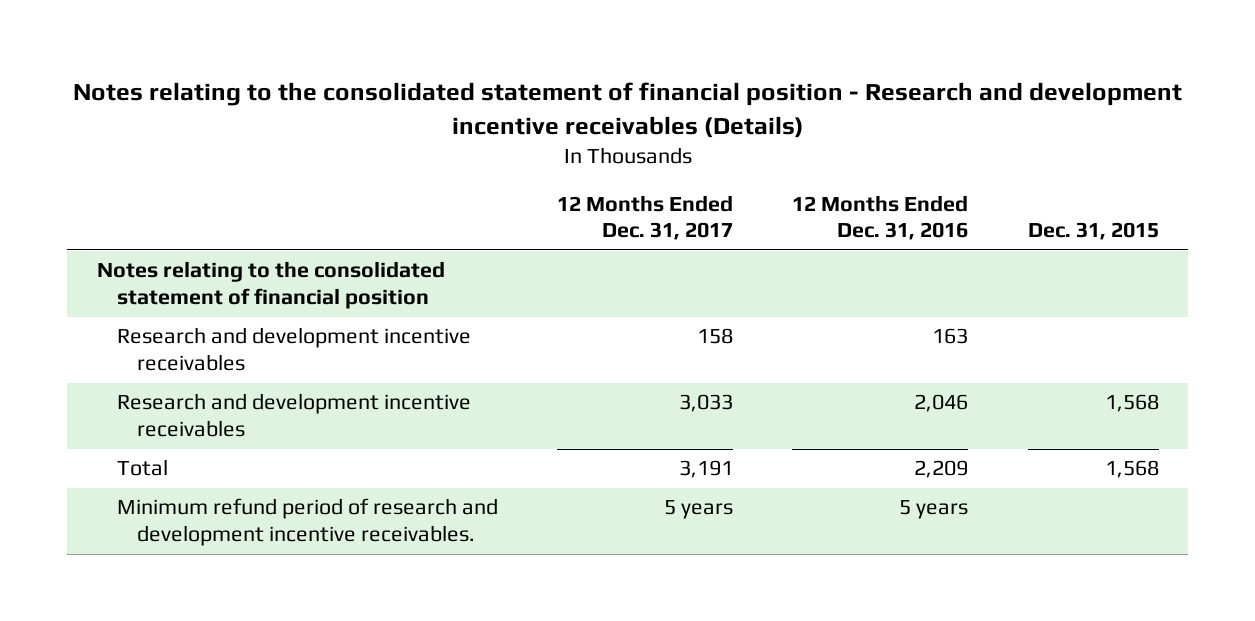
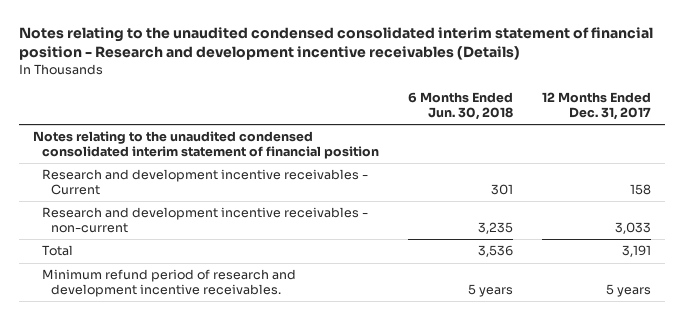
- Notes relating to the consolidated statement of financial position - Research and development incentive receivables (Details)
+ Notes relating to the unaudited condensed consolidated interim statement of financial position - Research and development incentive receivables (Details)
- | 12 Months Ended Dec. 31, 2017 | 12 Months Ended Dec. 31, 2016 | Dec. 31, 2015
+ | 6 Months Ended Jun. 30, 2018 | 12 Months Ended Dec. 31, 2017
- Notes relating to the consolidated statement of financial position
- Research and development incentive receivables | 158 | 163 |
- Research and development incentive receivables | 3,033 | 2,046 | 1,568
+ Notes relating to the unaudited condensed consolidated interim statement of financial position
+ Research and development incentive receivables - Current | 301 | 158
+ Research and development incentive receivables - non-current | 3,235 | 3,033

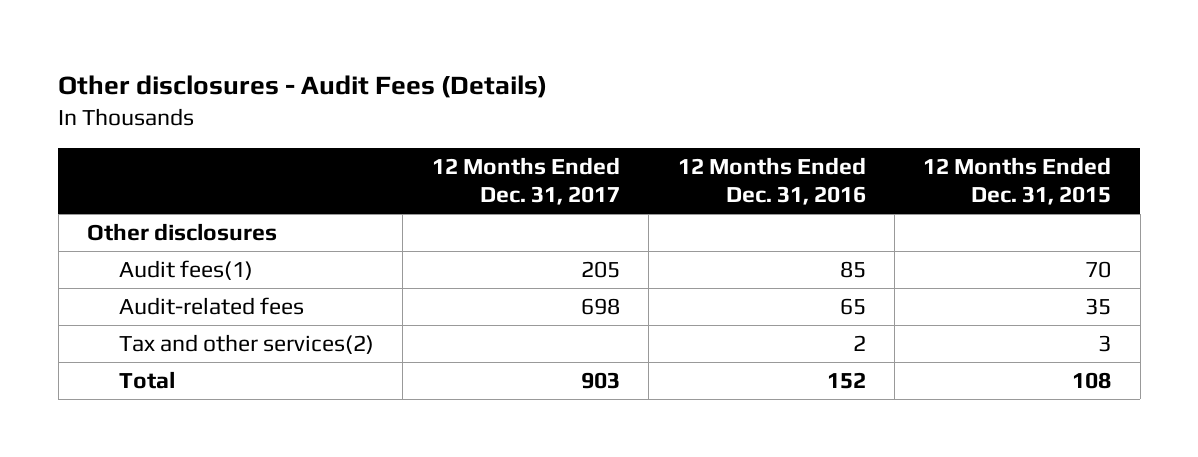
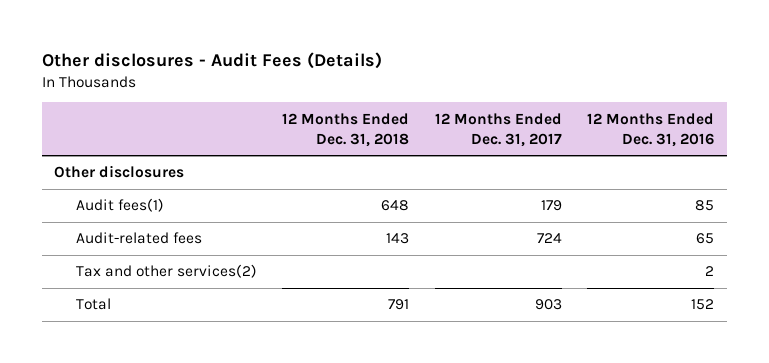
- | 12 Months Ended Dec. 31, 2017 | 12 Months Ended Dec. 31, 2016 | 12 Months Ended Dec. 31, 2015
+ | 12 Months Ended Dec. 31, 2018 | 12 Months Ended Dec. 31, 2017 | 12 Months Ended Dec. 31, 2016
- Audit fees(1) | 205 | 85 | 70
- Audit-related fees | 698 | 65 | 35
+ Audit fees(1) | 648 | 179 | 85
+ Audit-related fees | 143 | 724 | 65

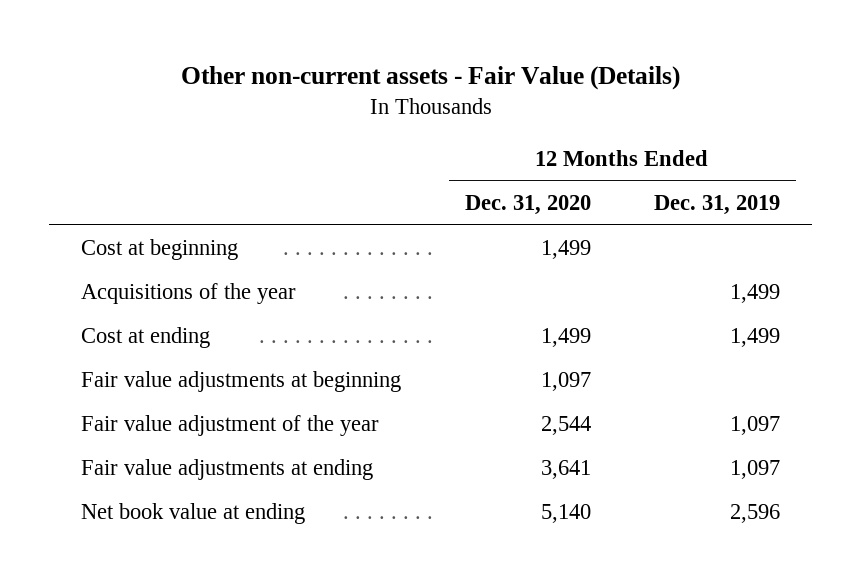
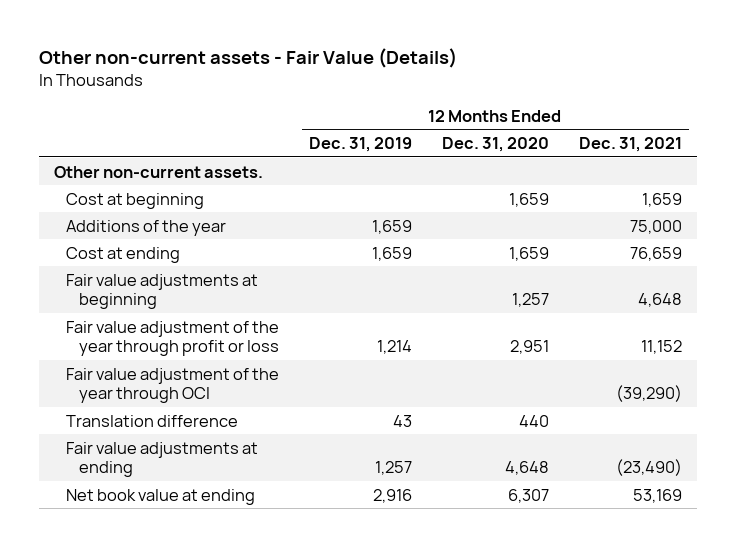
- | 12 Months Ended Dec. 31, 2020 | 12 Months Ended Dec. 31, 2019
+ | 12 Months Ended Dec. 31, 2019 | 12 Months Ended Dec. 31, 2020 | 12 Months Ended Dec. 31, 2021
- Cost at beginning | 1,499 |
- Acquisitions of the year | | 1,499
- Cost at ending | 1,499 | 1,499
- Fair value adjustments at beginning | 1,097 |
- Fair value adjustment of the year | 2,544 | 1,097
- Fair value adjustments at ending | 3,641 | 1,097
- Net book value at ending | 5,140 | 2,596
+ Other non-current assets.
+ Cost at beginning | | 1,659 | 1,659
+ Additions of the year | 1,659 | | 75,000
+ Cost at ending | 1,659 | 1,659 | 76,659
+ Fair value adjustments at beginning | | 1,257 | 4,648
+ Fair value adjustment of the year through profit or loss | 1,214 | 2,951 | 11,152
+ Fair value adjustment of the year through OCI | | | (39,290)
+ Translation difference | 43 | 440 |
+ Fair value adjustments at ending | 1,257 | 4,648 | (23,490)
+ Net book value at ending | 2,916 | 6,307 | 53,169

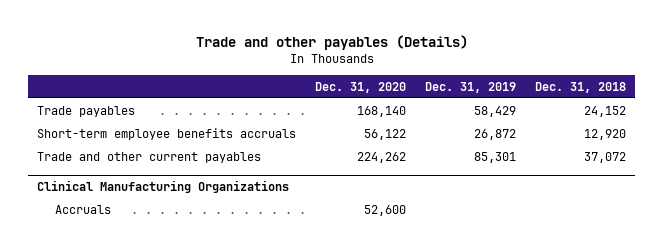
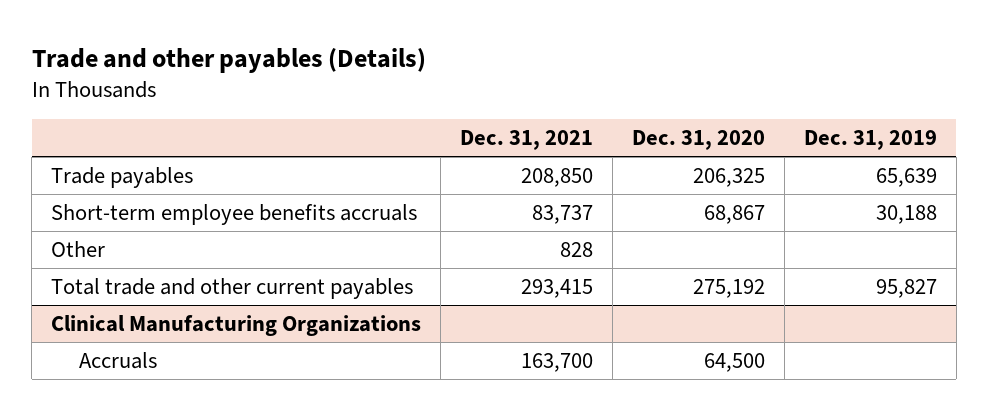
- | Dec. 31, 2020 | Dec. 31, 2019 | Dec. 31, 2018
+ | Dec. 31, 2021 | Dec. 31, 2020 | Dec. 31, 2019
- Trade payables | 168,140 | 58,429 | 24,152
- Short-term employee benefits accruals | 56,122 | 26,872 | 12,920
- Trade and other current payables | 224,262 | 85,301 | 37,072
+ Trade payables | 208,850 | 206,325 | 65,639
+ Short-term employee benefits accruals | 83,737 | 68,867 | 30,188
+ Other | 828 | |
+ Total trade and other current payables | 293,415 | 275,192 | 95,827
@ Clinical Manufacturing Organizations
- Accruals | 52,600 | |
+ Accruals | 163,700 | 64,500 |

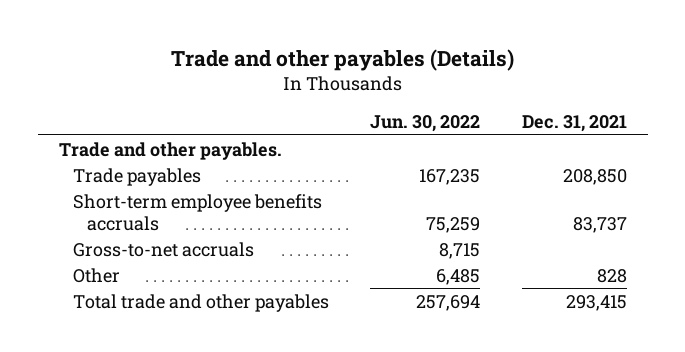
- | Dec. 31, 2021 | Dec. 31, 2020 | Dec. 31, 2019
+ | Jun. 30, 2022 | Dec. 31, 2021
+ Trade and other payables.
+ Gross-to-net accruals | 8,715 |
- Total trade and other current payables | 293,415 | 275,192 | 95,827
- Clinical Manufacturing Organizations
- Accruals | 163,700 | 64,500 |
+ Total trade and other payables | 257,694 | 293,415

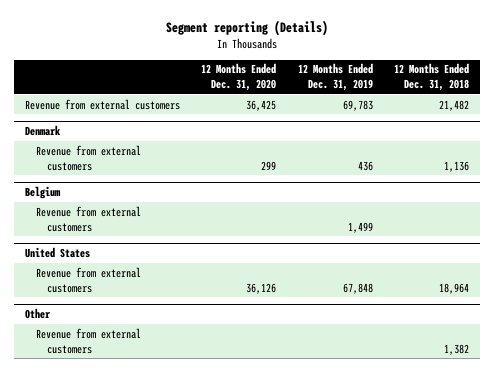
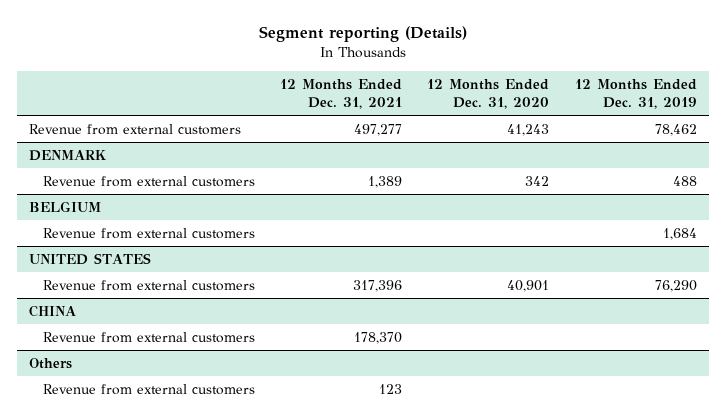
- | 12 Months Ended Dec. 31, 2020 | 12 Months Ended Dec. 31, 2019 | 12 Months Ended Dec. 31, 2018
+ | 12 Months Ended Dec. 31, 2021 | 12 Months Ended Dec. 31, 2020 | 12 Months Ended Dec. 31, 2019
- Revenue from external customers | 36,425 | 69,783 | 21,482
- Denmark
- Revenue from external customers | 299 | 436 | 1,136
- Belgium
- Revenue from external customers | | 1,499 |
- United States
- Revenue from external customers | 36,126 | 67,848 | 18,964
- Other
+ Revenue from external customers | 497,277 | 41,243 | 78,462
+ DENMARK
+ Revenue from external customers | 1,389 | 342 | 488
+ BELGIUM
+ Revenue from external customers | | | 1,684
+ UNITED STATES
+ Revenue from external customers | 317,396 | 40,901 | 76,290
+ CHINA
+ Others
+ Revenue from external customers | 123 | |

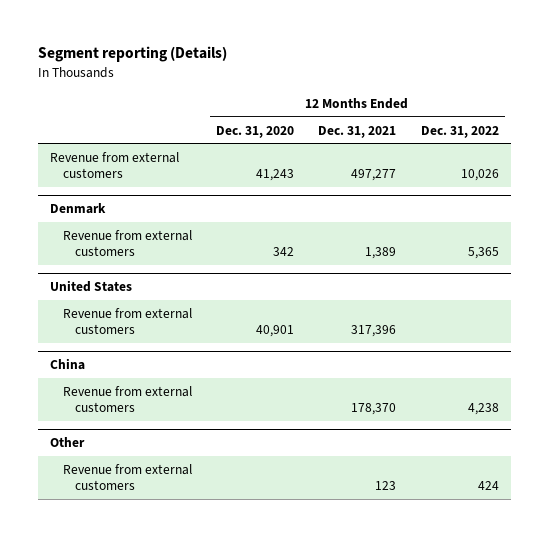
- | 12 Months Ended Dec. 31, 2021 | 12 Months Ended Dec. 31, 2020 | 12 Months Ended Dec. 31, 2019
+ | 12 Months Ended Dec. 31, 2020 | 12 Months Ended Dec. 31, 2021 | 12 Months Ended Dec. 31, 2022
- DENMARK
+ Denmark
- BELGIUM
- Revenue from external customers | | | 1,684
- UNITED STATES
+ United States
- CHINA
+ China
- Others
+ Other

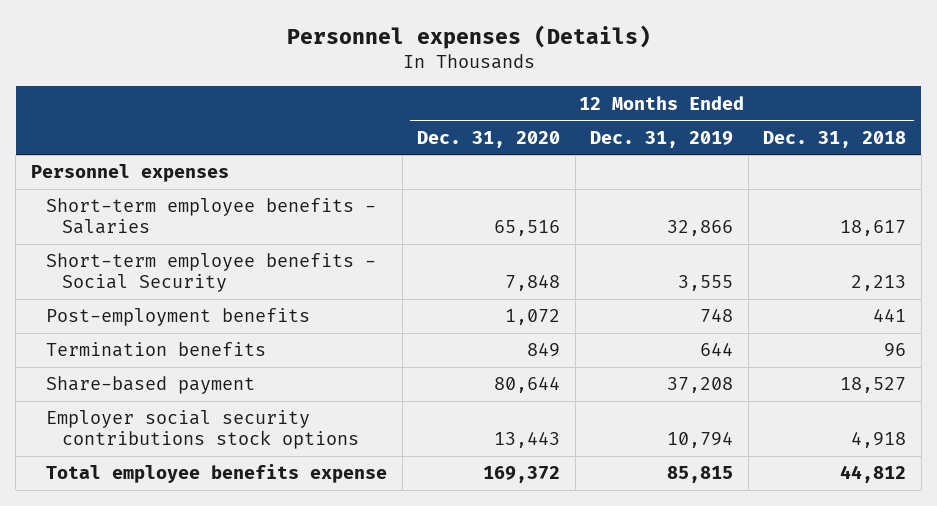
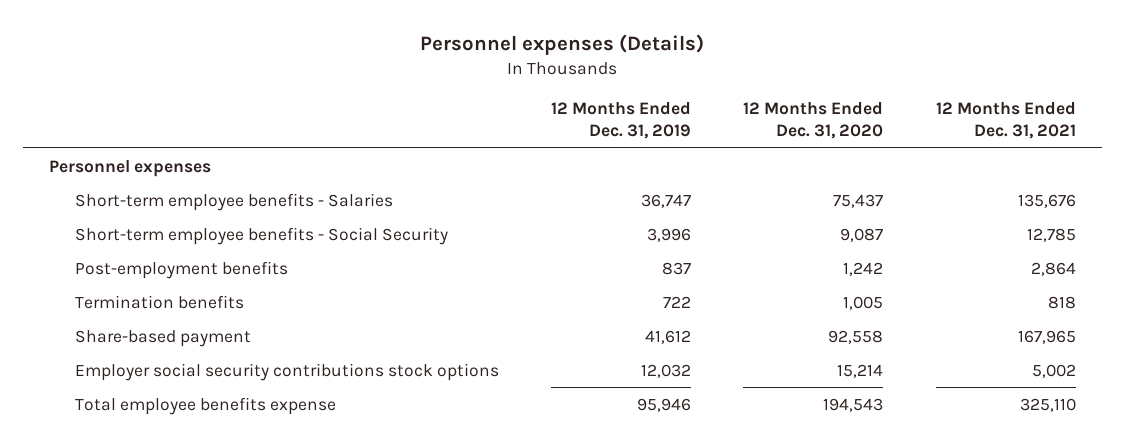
- | 12 Months Ended Dec. 31, 2020 | 12 Months Ended Dec. 31, 2019 | 12 Months Ended Dec. 31, 2018
+ | 12 Months Ended Dec. 31, 2019 | 12 Months Ended Dec. 31, 2020 | 12 Months Ended Dec. 31, 2021
- Short-term employee benefits - Salaries | 65,516 | 32,866 | 18,617
- Short-term employee benefits - Social Security | 7,848 | 3,555 | 2,213
- Post-employment benefits | 1,072 | 748 | 441
- Termination benefits | 849 | 644 | 96
- Share-based payment | 80,644 | 37,208 | 18,527
- Employer social security contributions stock options | 13,443 | 10,794 | 4,918
- Total employee benefits expense | 169,372 | 85,815 | 44,812
+ Short-term employee benefits - Salaries | 36,747 | 75,437 | 135,676
+ Short-term employee benefits - Social Security | 3,996 | 9,087 | 12,785
+ Post-employment benefits | 837 | 1,242 | 2,864
+ Termination benefits | 722 | 1,005 | 818
+ Share-based payment | 41,612 | 92,558 | 167,965
+ Employer social security contributions stock options | 12,032 | 15,214 | 5,002
+ Total employee benefits expense | 95,946 | 194,543 | 325,110

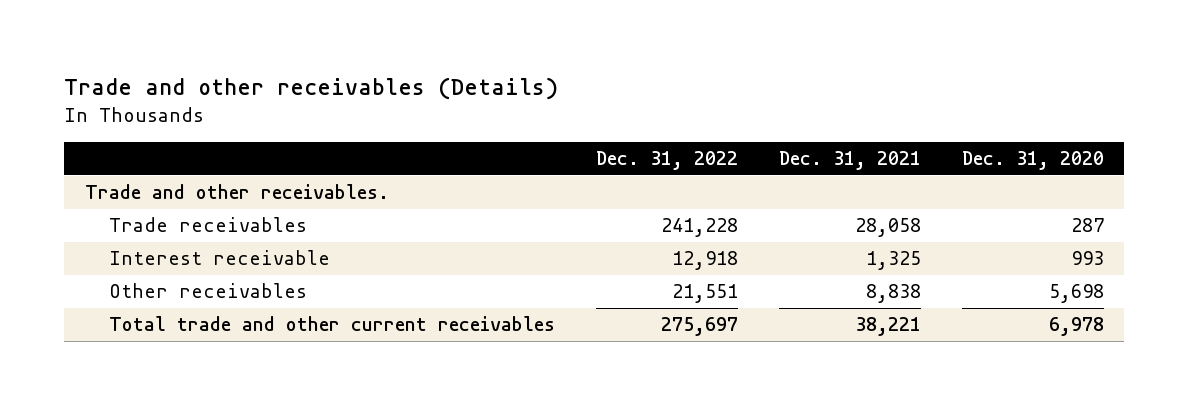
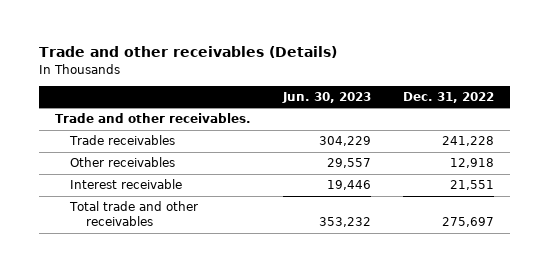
- | Dec. 31, 2022 | Dec. 31, 2021 | Dec. 31, 2020
+ | Jun. 30, 2023 | Dec. 31, 2022
- Interest receivable | 12,918 | 1,325 | 993
- Other receivables | 21,551 | 8,838 | 5,698
- Total trade and other current receivables | 275,697 | 38,221 | 6,978
+ Other receivables | 29,557 | 12,918
+ Interest receivable | 19,446 | 21,551
+ Total trade and other receivables | 353,232 | 275,697

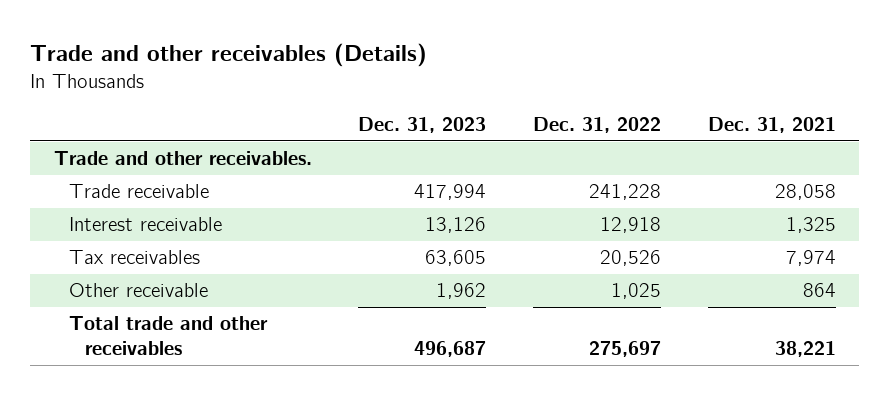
- | Jun. 30, 2023 | Dec. 31, 2022
+ | Dec. 31, 2023 | Dec. 31, 2022 | Dec. 31, 2021
- Trade receivables | 304,229 | 241,228
- Other receivables | 29,557 | 12,918
- Interest receivable | 19,446 | 21,551
+ Trade receivable | 417,994 | 241,228 | 28,058
+ Interest receivable | 13,126 | 12,918 | 1,325
+ Tax receivables | 63,605 | 20,526 | 7,974
+ Other receivable | 1,962 | 1,025 | 864

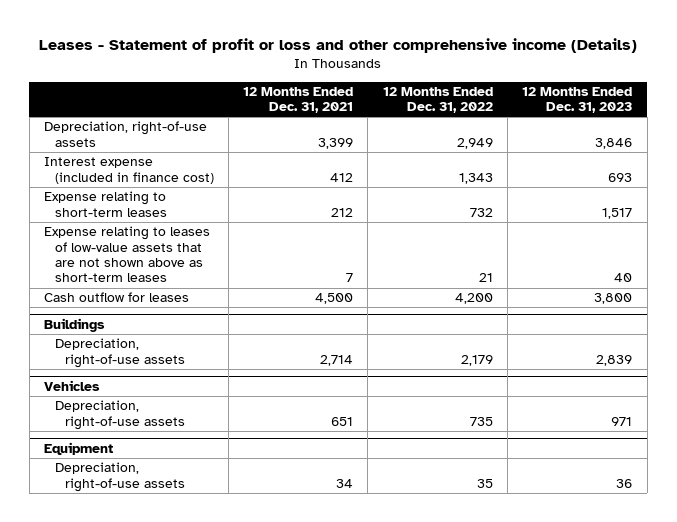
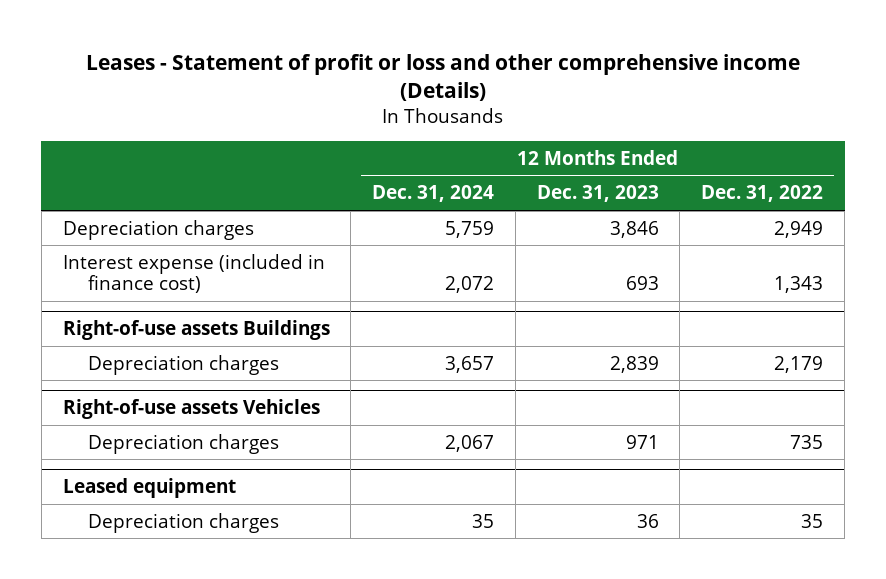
- | 12 Months Ended Dec. 31, 2021 | 12 Months Ended Dec. 31, 2022 | 12 Months Ended Dec. 31, 2023
+ | 12 Months Ended Dec. 31, 2024 | 12 Months Ended Dec. 31, 2023 | 12 Months Ended Dec. 31, 2022
- Depreciation, right-of-use assets | 3,399 | 2,949 | 3,846
+ Depreciation charges | 5,759 | 3,846 | 2,949
- Expense relating to short-term leases | 212 | 732 | 1,517
- Expense relating to leases of low-value assets that are not shown above as short-term leases | 7 | 21 | 40
- Cash outflow for leases | 4,500 | 4,200 | 3,800
- Buildings
- Depreciation, right-of-use assets | 2,714 | 2,179 | 2,839
- Vehicles
- Depreciation, right-of-use assets | 651 | 735 | 971
- Equipment
- Depreciation, right-of-use assets | 34 | 35 | 36
+ Right-of-use assets Buildings
+ Depreciation charges | 3,657 | 2,839 | 2,179
+ Right-of-use assets Vehicles
+ Depreciation charges | 2,067 | 971 | 735
+ Leased equipment
+ Depreciation charges | 35 | 36 | 35

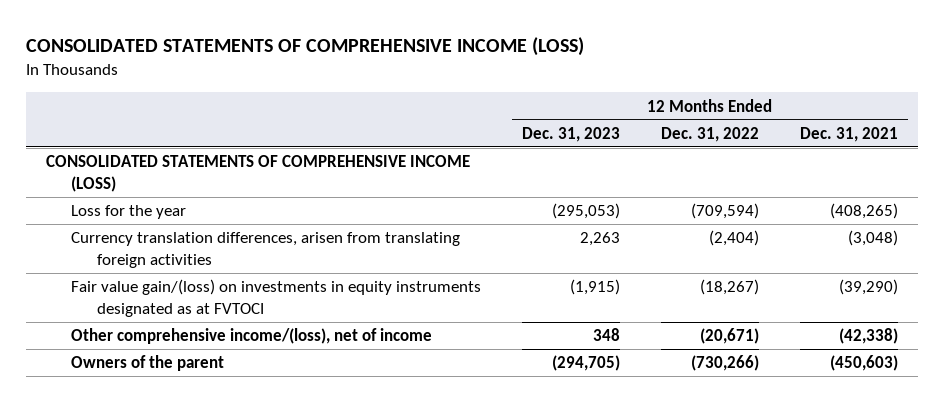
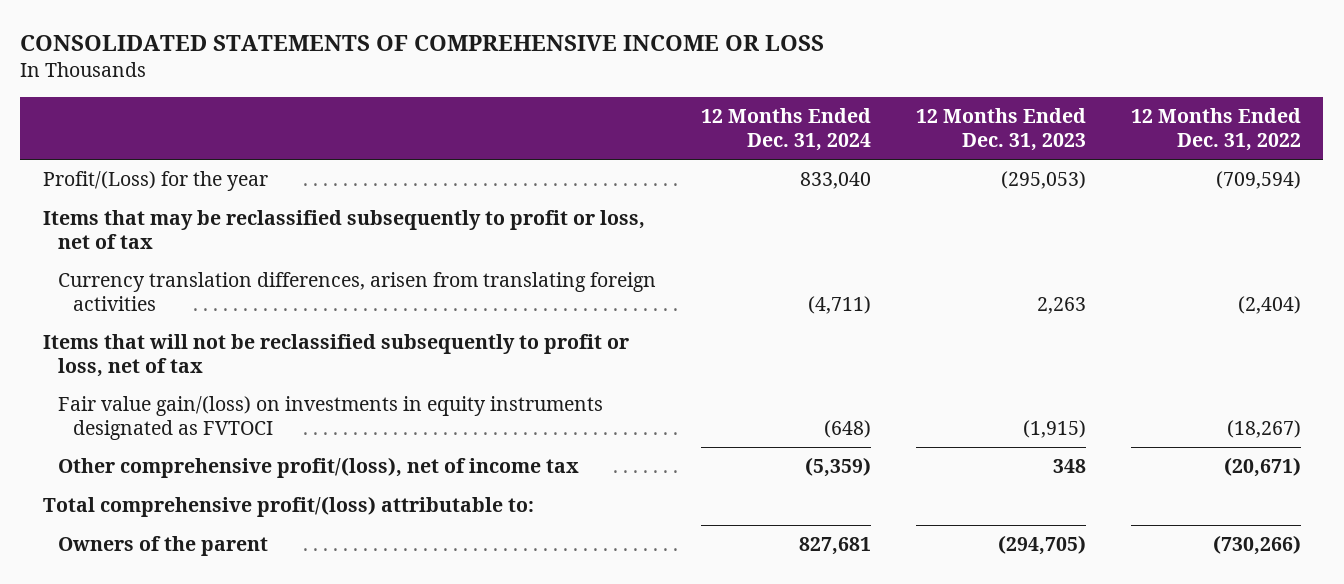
- CONSOLIDATED STATEMENTS OF COMPREHENSIVE INCOME (LOSS)
+ CONSOLIDATED STATEMENTS OF COMPREHENSIVE INCOME OR LOSS
- | 12 Months Ended Dec. 31, 2023 | 12 Months Ended Dec. 31, 2022 | 12 Months Ended Dec. 31, 2021
+ | 12 Months Ended Dec. 31, 2024 | 12 Months Ended Dec. 31, 2023 | 12 Months Ended Dec. 31, 2022
- CONSOLIDATED STATEMENTS OF COMPREHENSIVE INCOME (LOSS)
- Loss for the year | (295,053) | (709,594) | (408,265)
+ Profit/(Loss) for the year | 833,040 | (295,053) | (709,594)
+ Items that may be reclassified subsequently to profit or loss, net of tax
- Fair value gain/(loss) on investments in equity instruments designated as at FVTOCI | (1,915) | (18,267) | (39,290)
- Other comprehensive income/(loss), net of income | 348 | (20,671) | (42,338)
+ Items that will not be reclassified subsequently to profit or loss, net of tax
+ Fair value gain/(loss) on investments in equity instruments designated as FVTOCI | (648) | (1,915) | (18,267)
+ Other comprehensive profit/(loss), net of income tax | (5,359) | 348 | (20,671)
+ Total comprehensive profit/(loss) attributable to:

